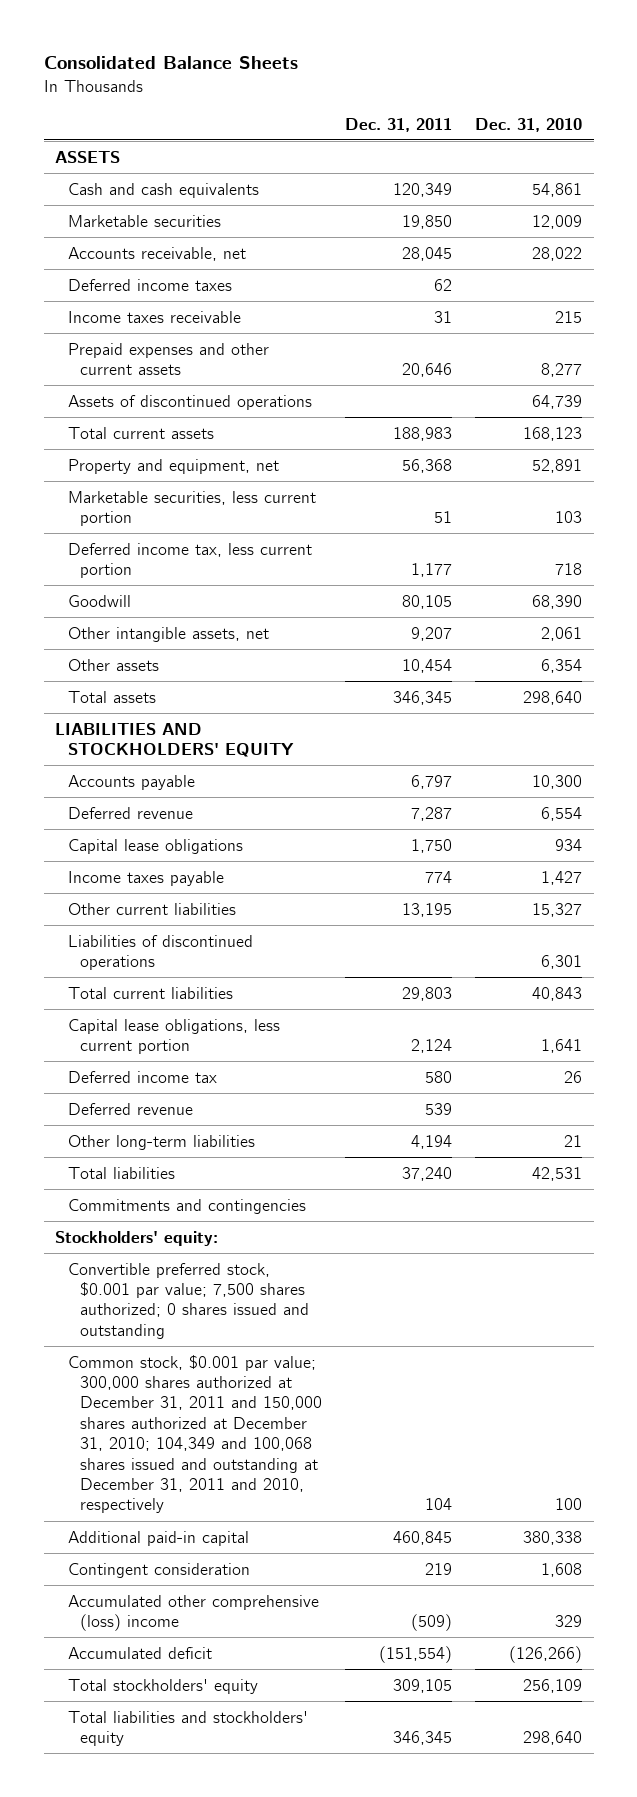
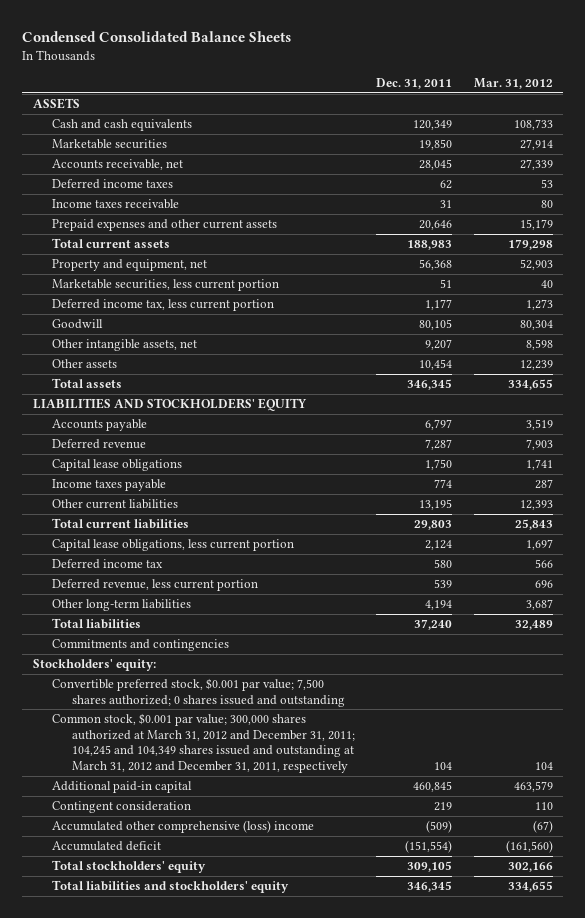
- Consolidated Balance Sheets
+ Condensed Consolidated Balance Sheets
- | Dec. 31, 2011 | Dec. 31, 2010
+ | Dec. 31, 2011 | Mar. 31, 2012
- Assets of discontinued operations | | 64,739
- Liabilities of discontinued operations | | 6,301
- Deferred revenue | 539 |
+ Deferred revenue, less current portion | 539 | 696
- Common stock, $0.001 par value; 300,000 shares authorized at December 31, 2011 and 150,000 shares authorized at December 31, 2010; 104,349 and 100,068 shares issued and outstanding at December 31, 2011 and 2010, respectively | 104 | 100
+ Common stock, $0.001 par value; 300,000 shares authorized at March 31, 2012 and December 31, 2011; 104,245 and 104,349 shares issued and outstanding at March 31, 2012 and December 31, 2011, respectively | 104 | 104

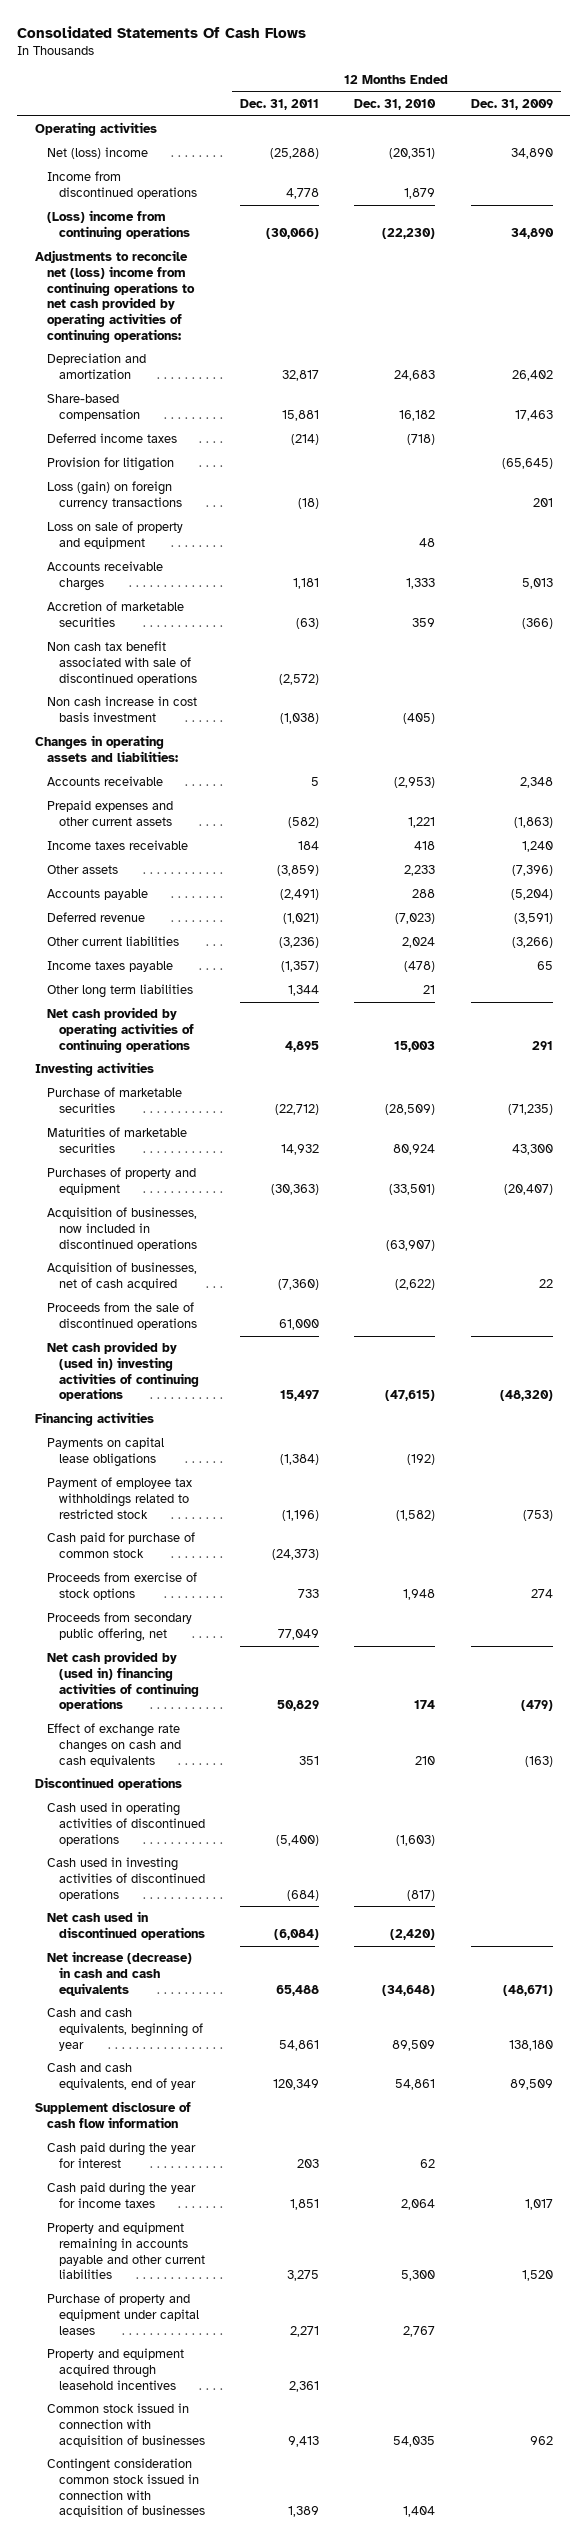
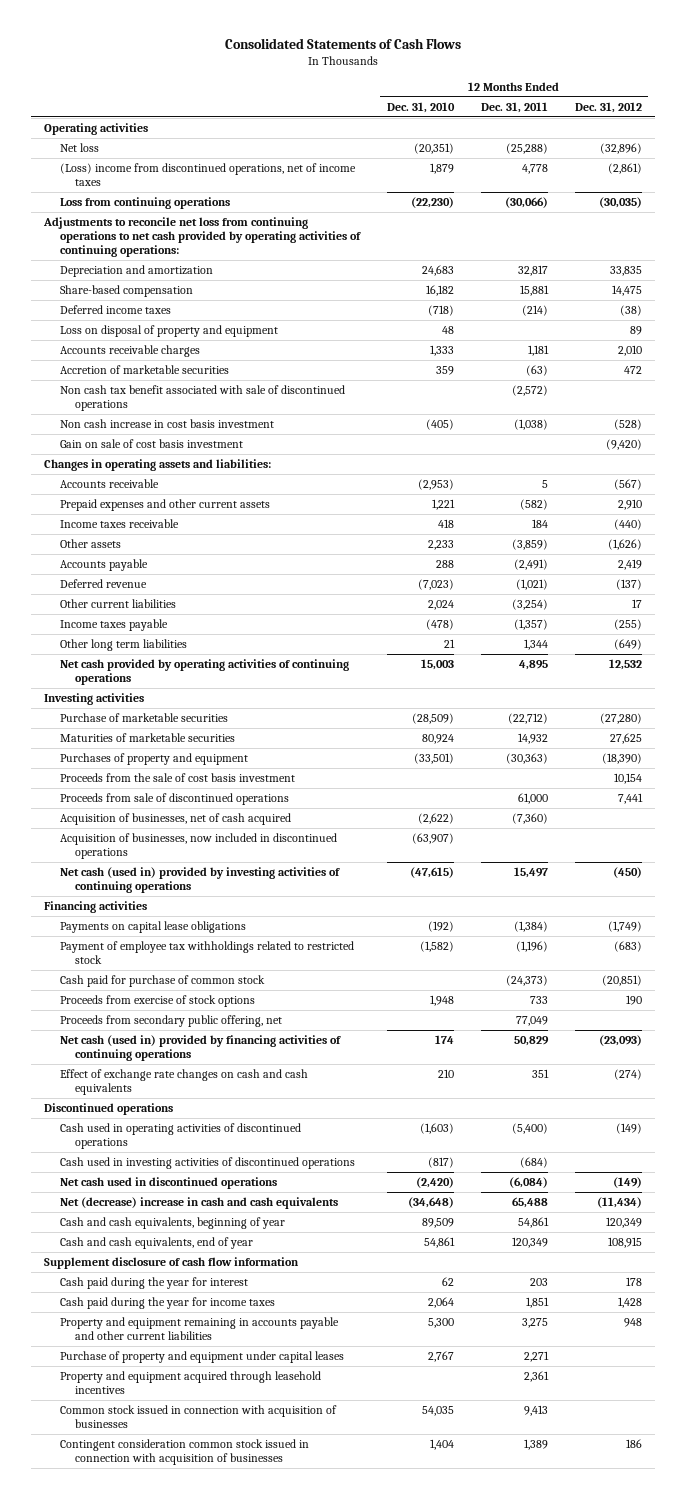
- Consolidated Statements Of Cash Flows
+ Consolidated Statements of Cash Flows
- | 12 Months Ended Dec. 31, 2011 | 12 Months Ended Dec. 31, 2010 | 12 Months Ended Dec. 31, 2009
+ | 12 Months Ended Dec. 31, 2010 | 12 Months Ended Dec. 31, 2011 | 12 Months Ended Dec. 31, 2012
- Net (loss) income | (25,288) | (20,351) | 34,890
- Income from discontinued operations | 4,778 | 1,879 |
- (Loss) income from continuing operations | (30,066) | (22,230) | 34,890
- Adjustments to reconcile net (loss) income from continuing operations to net cash provided by operating activities of continuing operations:
+ Net loss | (20,351) | (25,288) | (32,896)
+ (Loss) income from discontinued operations, net of income taxes | 1,879 | 4,778 | (2,861)
+ Loss from continuing operations | (22,230) | (30,066) | (30,035)
+ Adjustments to reconcile net loss from continuing operations to net cash provided by operating activities of continuing operations:
- Provision for litigation | | | (65,645)
- Loss (gain) on foreign currency transactions | (18) | | 201
- Loss on sale of property and equipment | | 48 |
+ Loss on disposal of property and equipment | 48 | | 89
+ Gain on sale of cost basis investment | | | (9,420)
- Other current liabilities | (3,236) | 2,024 | (3,266)
+ Other current liabilities | 2,024 | (3,254) | 17
+ Proceeds from the sale of cost basis investment | | | 10,154
+ Proceeds from sale of discontinued operations | | 61,000 | 7,441
- Proceeds from the sale of discontinued operations | 61,000 | |
- Net cash provided by (used in) investing activities of continuing operations | 15,497 | (47,615) | (48,320)
moved down: Acquisition of businesses, now included in discontinued operations | (63,907) | |
+ Net cash (used in) provided by investing activities of continuing operations | (47,615) | 15,497 | (450)
- Net cash provided by (used in) financing activities of continuing operations | 50,829 | 174 | (479)
+ Net cash (used in) provided by financing activities of continuing operations | 174 | 50,829 | (23,093)
- Net increase (decrease) in cash and cash equivalents | 65,488 | (34,648) | (48,671)
+ Net (decrease) increase in cash and cash equivalents | (34,648) | 65,488 | (11,434)

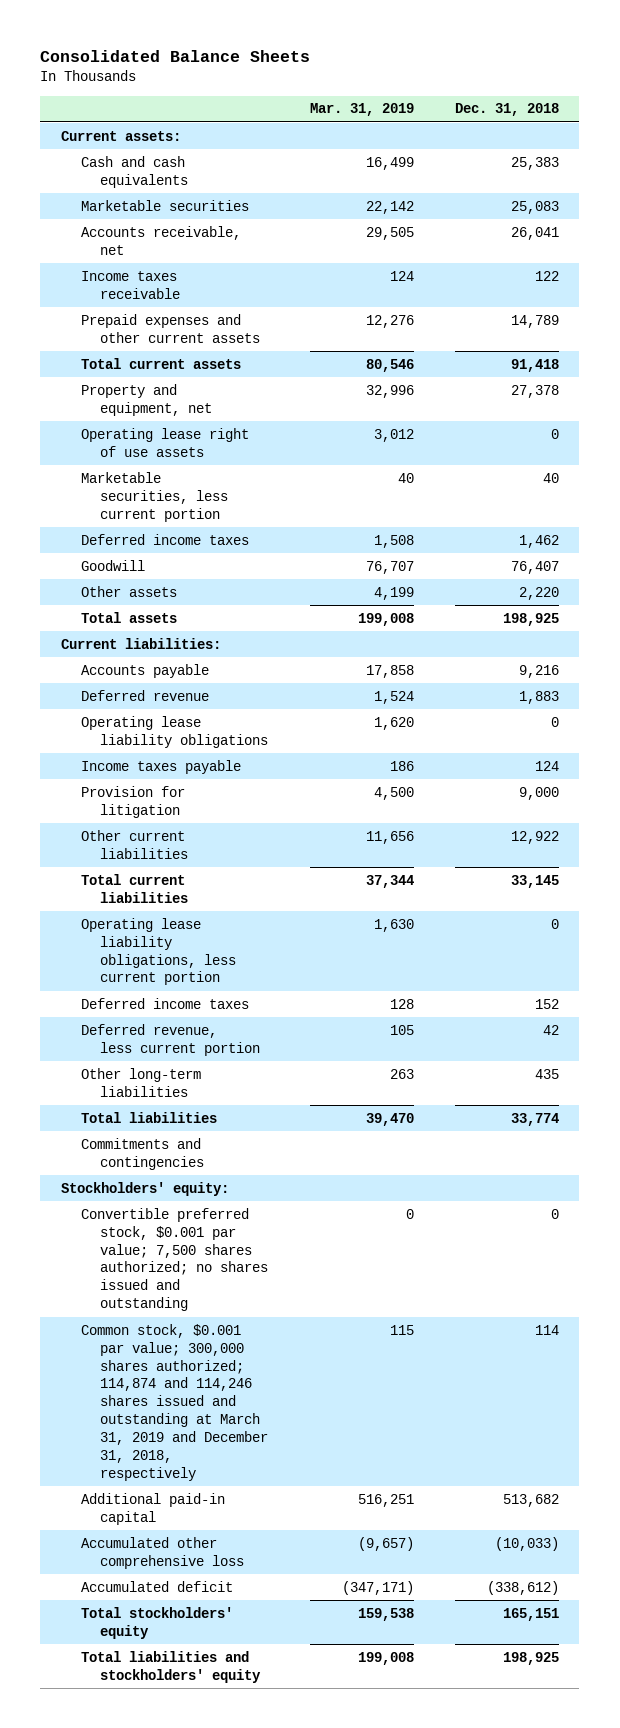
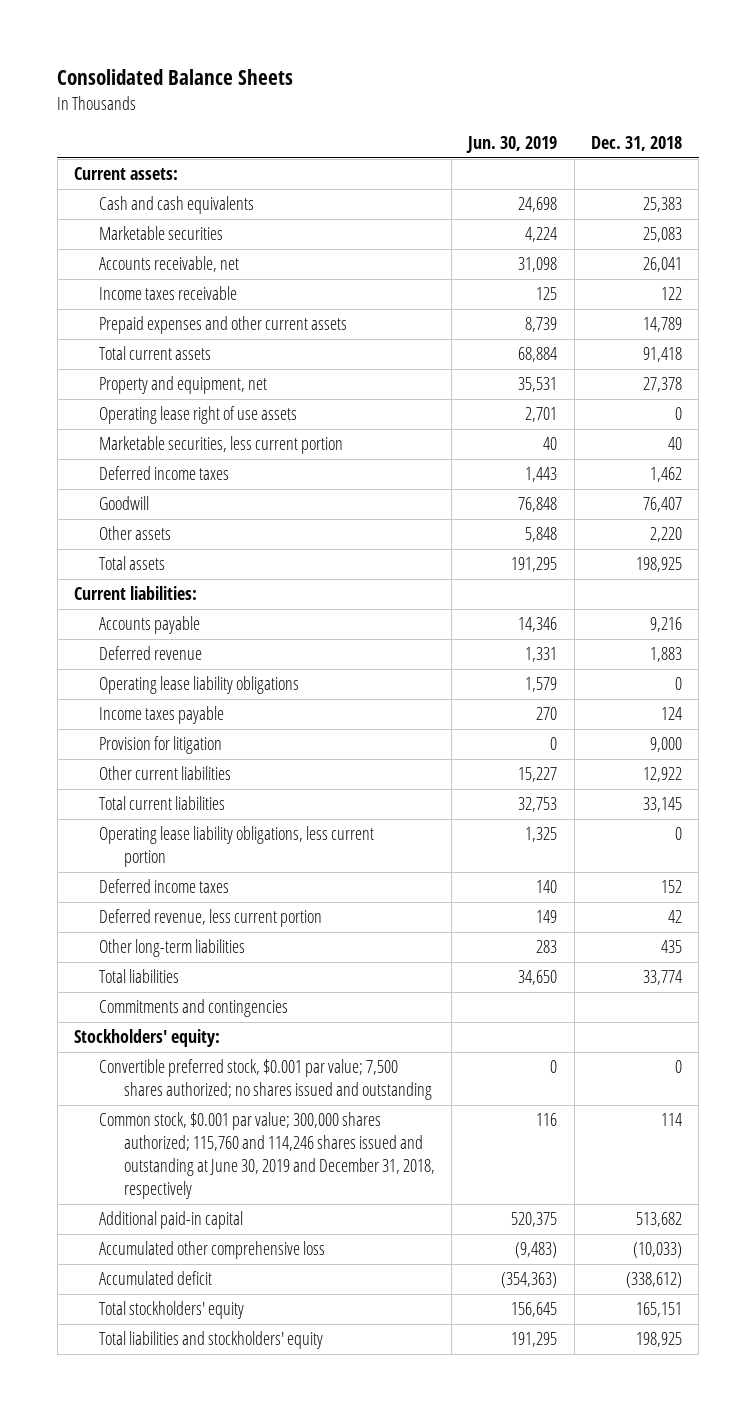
- | Mar. 31, 2019 | Dec. 31, 2018
+ | Jun. 30, 2019 | Dec. 31, 2018
- Common stock, $0.001 par value; 300,000 shares authorized; 114,874 and 114,246 shares issued and outstanding at March 31, 2019 and December 31, 2018, respectively | 115 | 114
+ Common stock, $0.001 par value; 300,000 shares authorized; 115,760 and 114,246 shares issued and outstanding at June 30, 2019 and December 31, 2018, respectively | 116 | 114

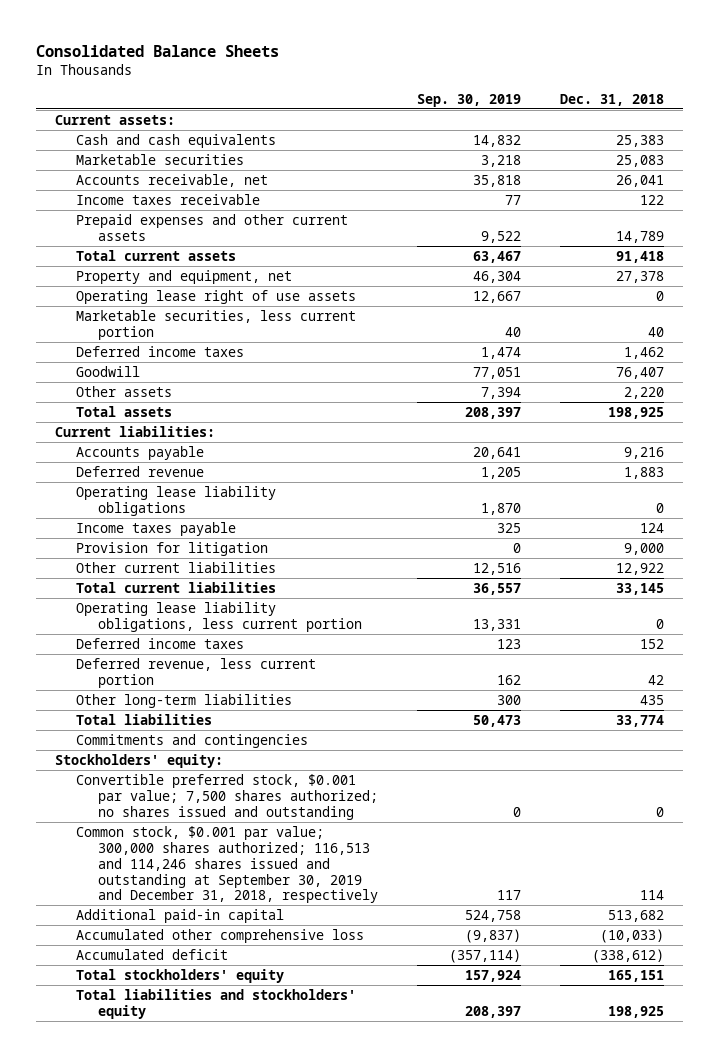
- | Jun. 30, 2019 | Dec. 31, 2018
+ | Sep. 30, 2019 | Dec. 31, 2018
- Common stock, $0.001 par value; 300,000 shares authorized; 115,760 and 114,246 shares issued and outstanding at June 30, 2019 and December 31, 2018, respectively | 116 | 114
+ Common stock, $0.001 par value; 300,000 shares authorized; 116,513 and 114,246 shares issued and outstanding at September 30, 2019 and December 31, 2018, respectively | 117 | 114

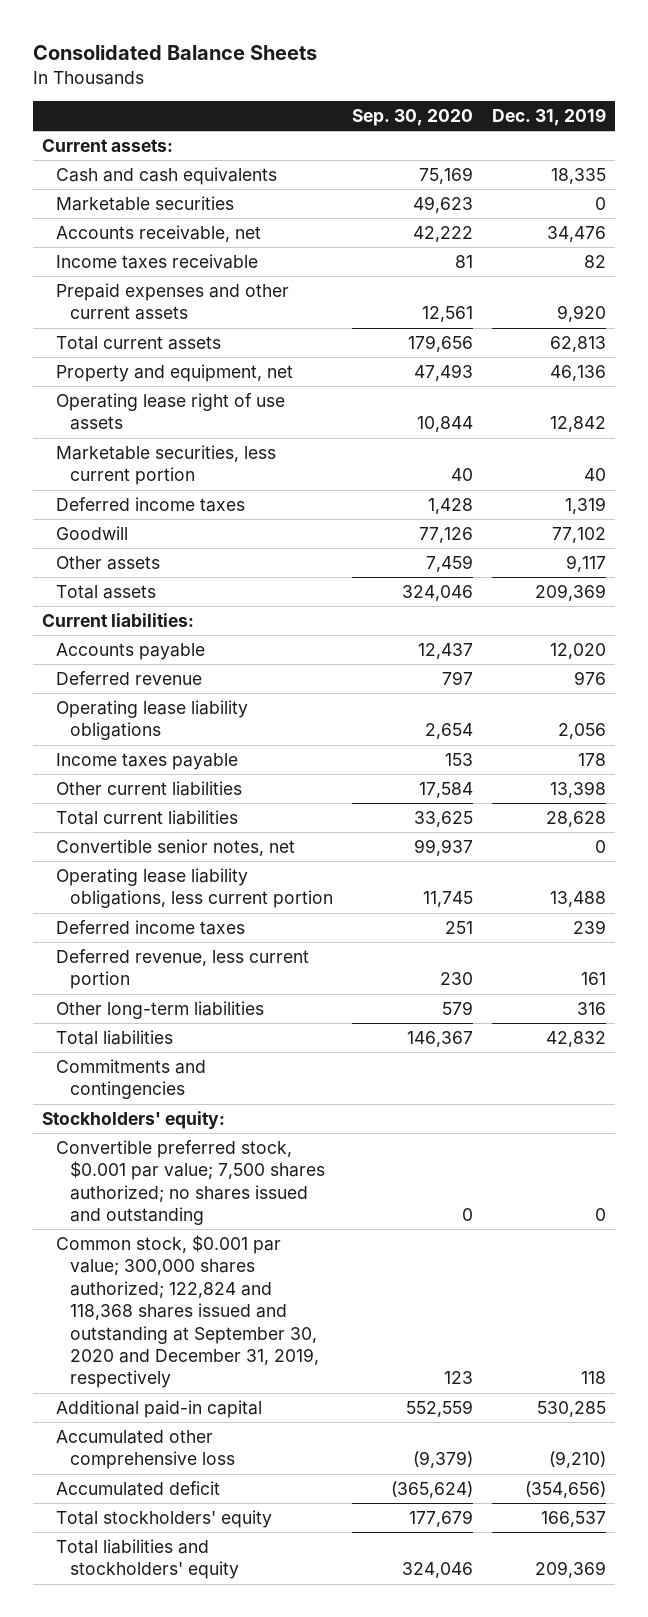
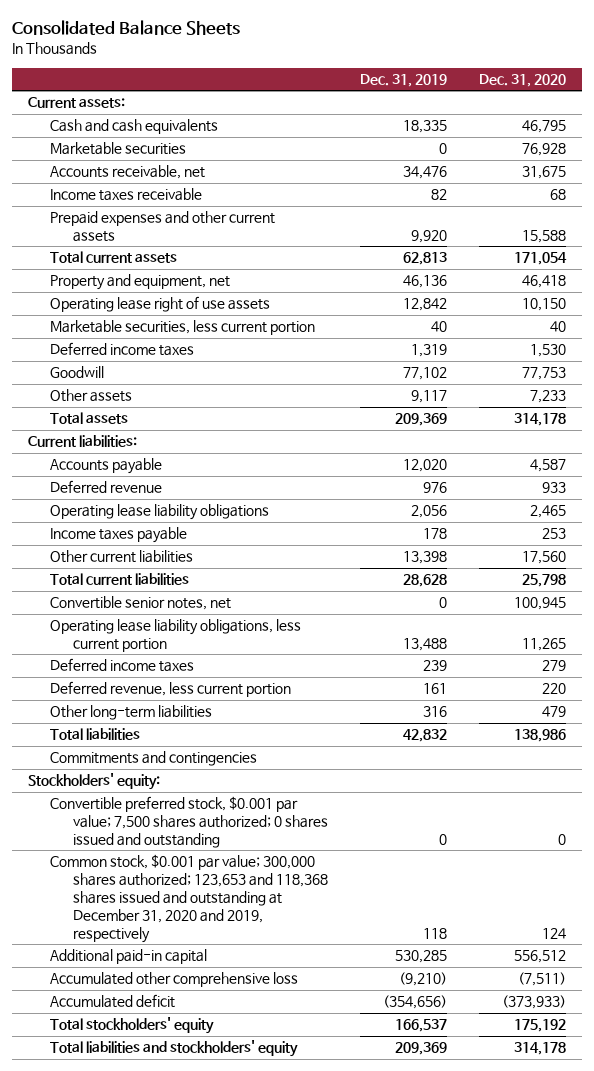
- | Sep. 30, 2020 | Dec. 31, 2019
+ | Dec. 31, 2019 | Dec. 31, 2020
- Convertible preferred stock, $0.001 par value; 7,500 shares authorized; no shares issued and outstanding | 0 | 0
- Common stock, $0.001 par value; 300,000 shares authorized; 122,824 and 118,368 shares issued and outstanding at September 30, 2020 and December 31, 2019, respectively | 123 | 118
+ Convertible preferred stock, $0.001 par value; 7,500 shares authorized; 0 shares issued and outstanding | 0 | 0
+ Common stock, $0.001 par value; 300,000 shares authorized; 123,653 and 118,368 shares issued and outstanding at December 31, 2020 and 2019, respectively | 118 | 124

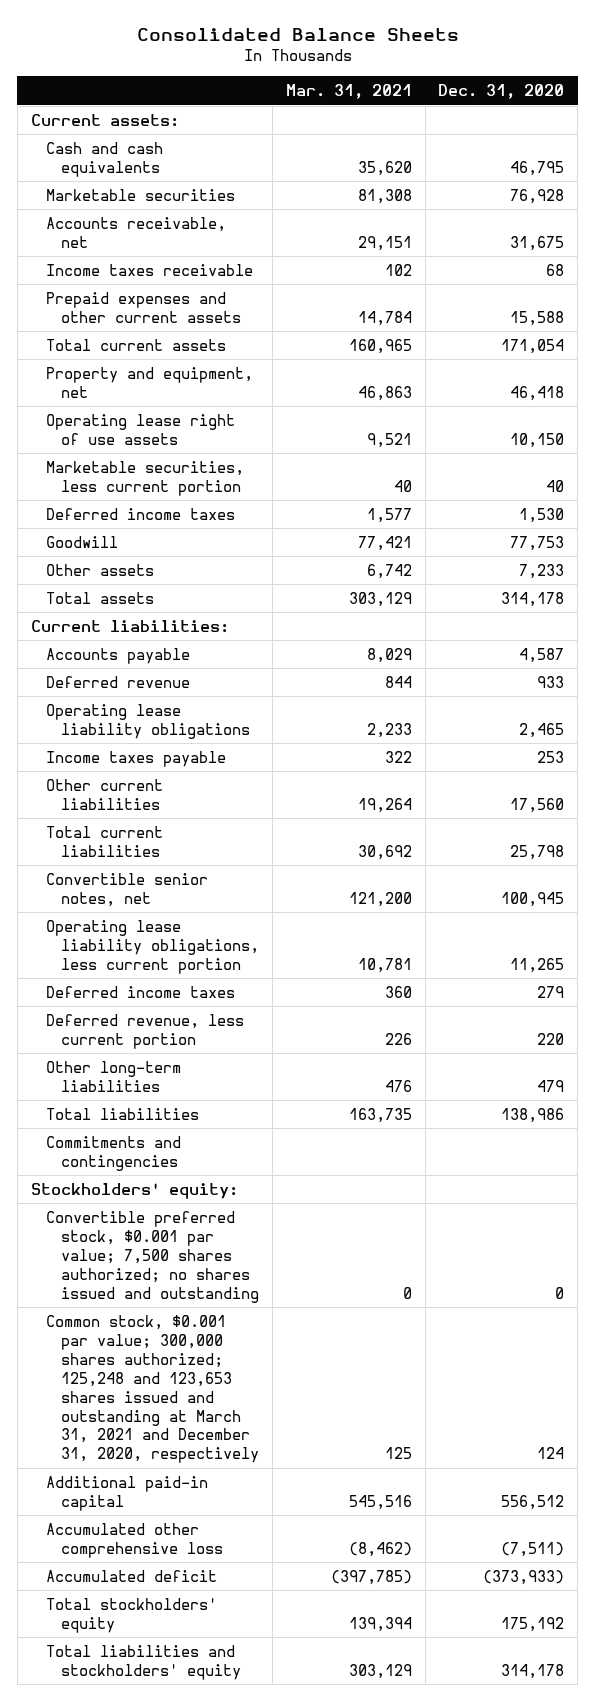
- | Dec. 31, 2019 | Dec. 31, 2020
+ | Mar. 31, 2021 | Dec. 31, 2020
- Convertible preferred stock, $0.001 par value; 7,500 shares authorized; 0 shares issued and outstanding | 0 | 0
- Common stock, $0.001 par value; 300,000 shares authorized; 123,653 and 118,368 shares issued and outstanding at December 31, 2020 and 2019, respectively | 118 | 124
+ Convertible preferred stock, $0.001 par value; 7,500 shares authorized; no shares issued and outstanding | 0 | 0
+ Common stock, $0.001 par value; 300,000 shares authorized; 125,248 and 123,653 shares issued and outstanding at March 31, 2021 and December 31, 2020, respectively | 125 | 124

